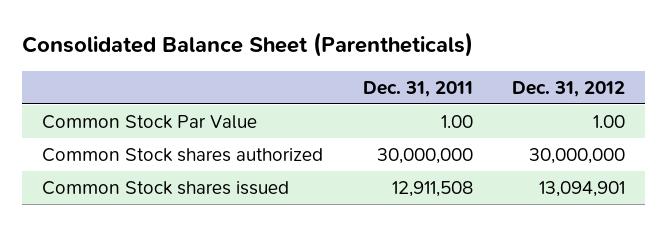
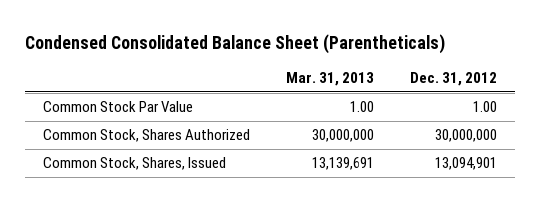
- Consolidated Balance Sheet (Parentheticals)
+ Condensed Consolidated Balance Sheet (Parentheticals)
- | Dec. 31, 2011 | Dec. 31, 2012
+ | Mar. 31, 2013 | Dec. 31, 2012
- Common Stock shares authorized | 30,000,000 | 30,000,000
- Common Stock shares issued | 12,911,508 | 13,094,901
+ Common Stock, Shares Authorized | 30,000,000 | 30,000,000
+ Common Stock, Shares, Issued | 13,139,691 | 13,094,901

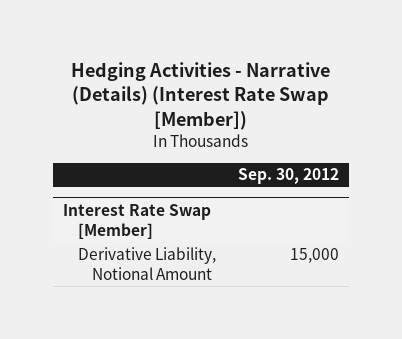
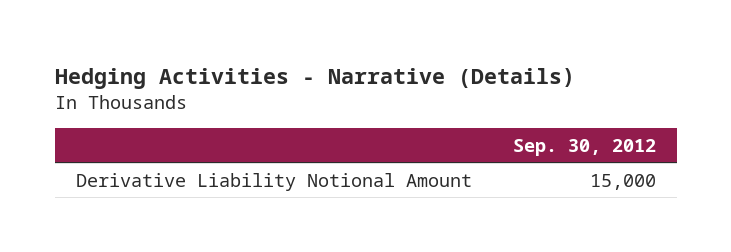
- Hedging Activities - Narrative (Details) (Interest Rate Swap [Member])
+ Hedging Activities - Narrative (Details)
- Interest Rate Swap [Member]
- Derivative Liability, Notional Amount | 15,000
+ Derivative Liability Notional Amount | 15,000

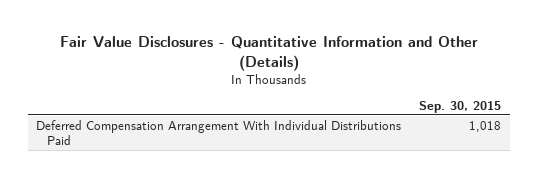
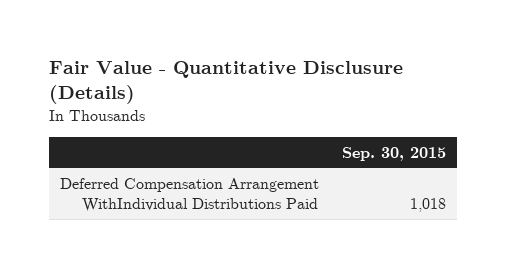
- Fair Value Disclosures - Quantitative Information and Other (Details)
+ Fair Value - Quantitative Disclusure (Details)
- Deferred Compensation Arrangement With Individual Distributions Paid | 1,018
+ Deferred Compensation Arrangement WithIndividual Distributions Paid | 1,018

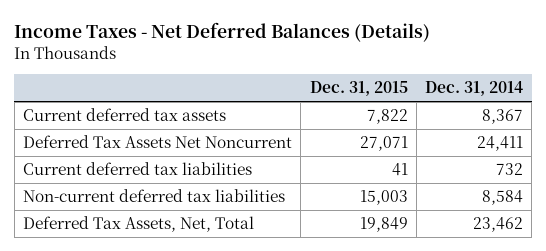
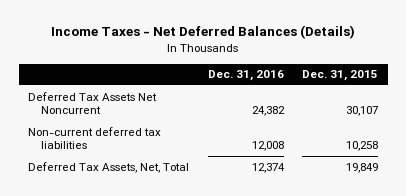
- | Dec. 31, 2015 | Dec. 31, 2014
+ | Dec. 31, 2016 | Dec. 31, 2015
- Current deferred tax assets | 7,822 | 8,367
- Deferred Tax Assets Net Noncurrent | 27,071 | 24,411
- Current deferred tax liabilities | 41 | 732
- Non-current deferred tax liabilities | 15,003 | 8,584
+ Deferred Tax Assets Net Noncurrent | 24,382 | 30,107
+ Non-current deferred tax liabilities | 12,008 | 10,258

